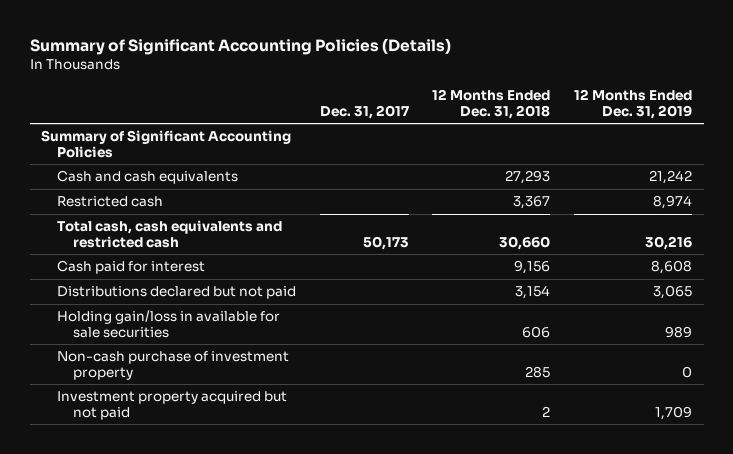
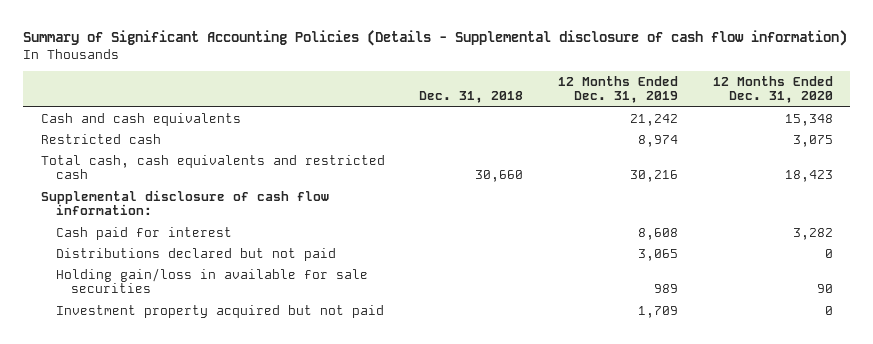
- Summary of Significant Accounting Policies (Details)
+ Summary of Significant Accounting Policies (Details - Supplemental disclosure of cash flow information)
- | Dec. 31, 2017 | 12 Months Ended Dec. 31, 2018 | 12 Months Ended Dec. 31, 2019
+ | Dec. 31, 2018 | 12 Months Ended Dec. 31, 2019 | 12 Months Ended Dec. 31, 2020
- Summary of Significant Accounting Policies
+ Supplemental disclosure of cash flow information:
- Non-cash purchase of investment property | | 285 | 0

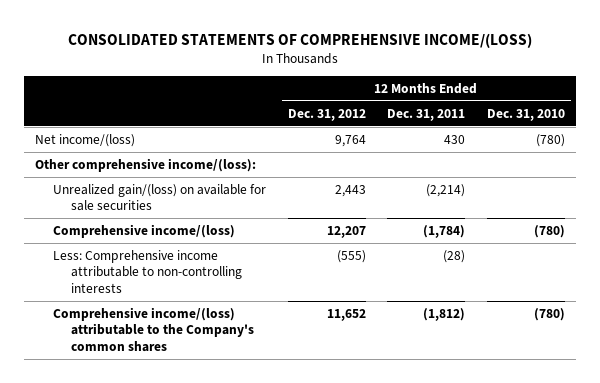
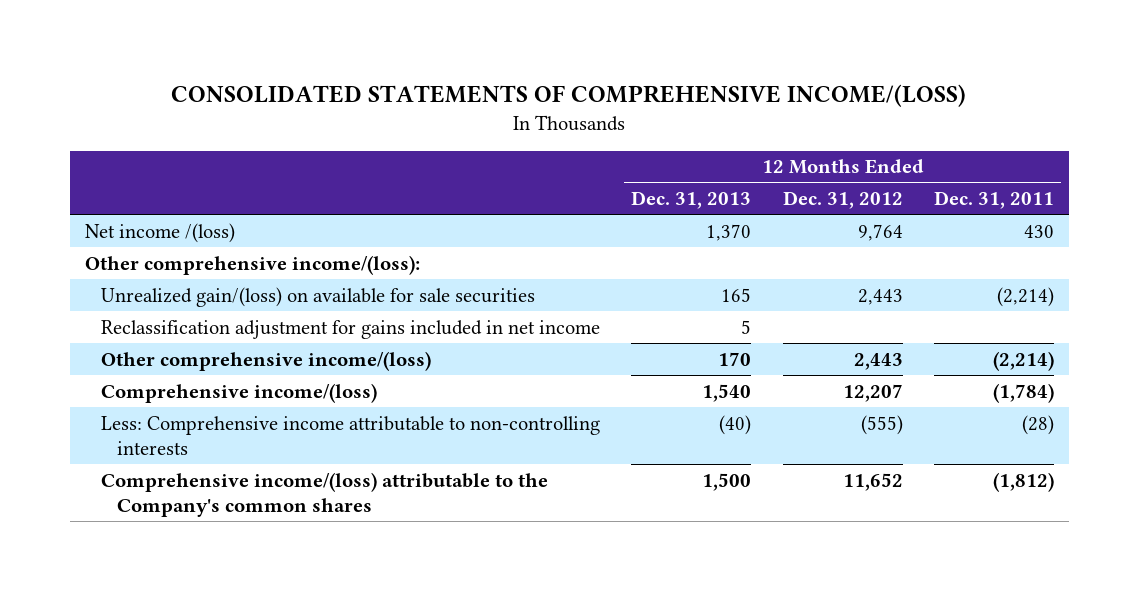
- | 12 Months Ended Dec. 31, 2012 | 12 Months Ended Dec. 31, 2011 | 12 Months Ended Dec. 31, 2010
+ | 12 Months Ended Dec. 31, 2013 | 12 Months Ended Dec. 31, 2012 | 12 Months Ended Dec. 31, 2011
- Net income/(loss) | 9,764 | 430 | (780)
+ Net income /(loss) | 1,370 | 9,764 | 430
+ Reclassification adjustment for gains included in net income | 5 | |
+ Other comprehensive income/(loss) | 170 | 2,443 | (2,214)

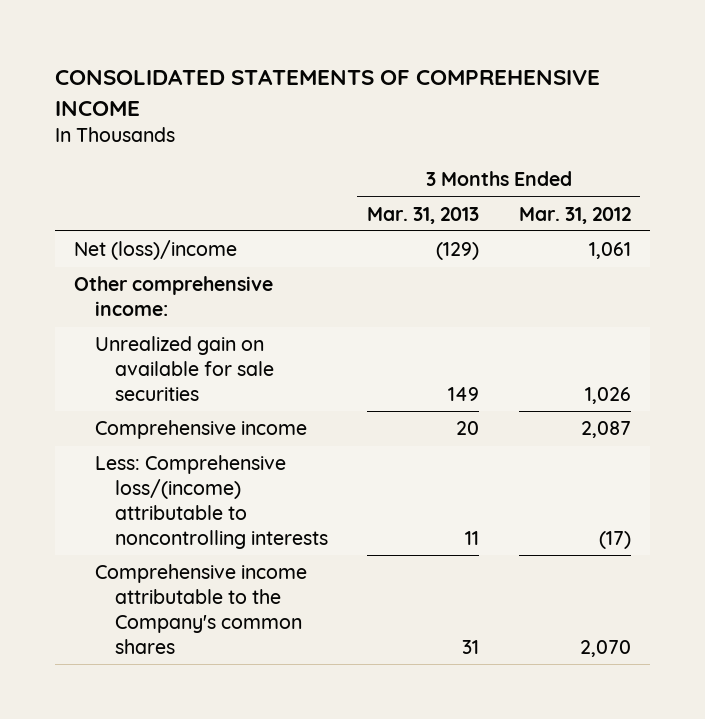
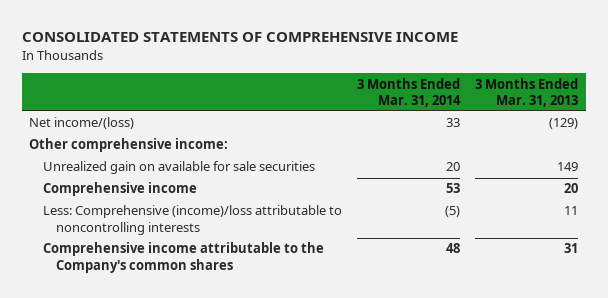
- | 3 Months Ended Mar. 31, 2013 | 3 Months Ended Mar. 31, 2012
+ | 3 Months Ended Mar. 31, 2014 | 3 Months Ended Mar. 31, 2013
- Net (loss)/income | (129) | 1,061
+ Net income/(loss) | 33 | (129)
- Less: Comprehensive loss/(income) attributable to noncontrolling interests | 11 | (17)
+ Less: Comprehensive (income)/loss attributable to noncontrolling interests | (5) | 11

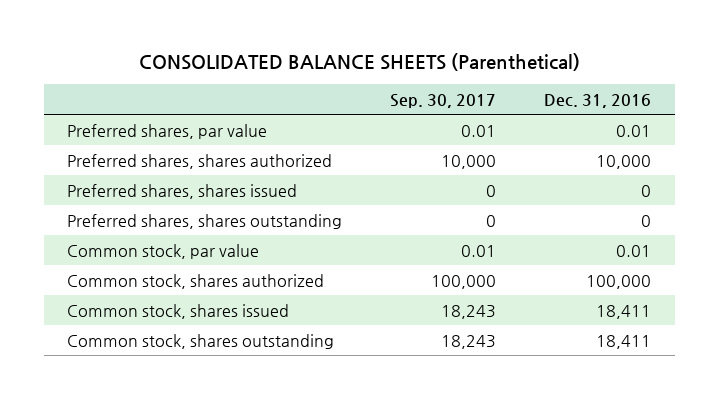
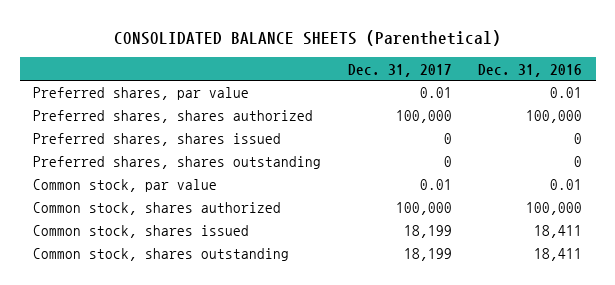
- | Sep. 30, 2017 | Dec. 31, 2016
+ | Dec. 31, 2017 | Dec. 31, 2016
- Preferred shares, shares authorized | 10,000 | 10,000
+ Preferred shares, shares authorized | 100,000 | 100,000

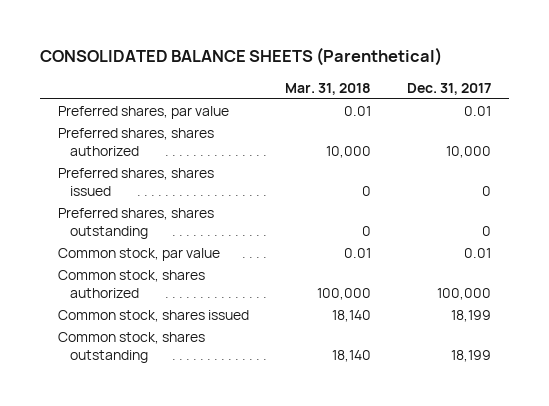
- | Dec. 31, 2017 | Dec. 31, 2016
+ | Mar. 31, 2018 | Dec. 31, 2017
- Preferred shares, shares authorized | 100,000 | 100,000
+ Preferred shares, shares authorized | 10,000 | 10,000

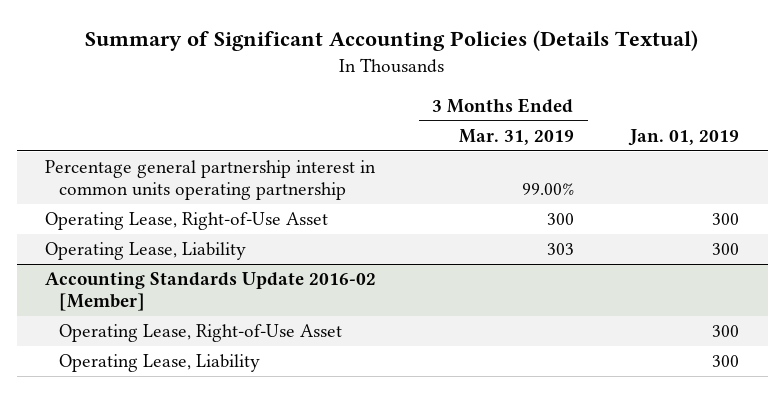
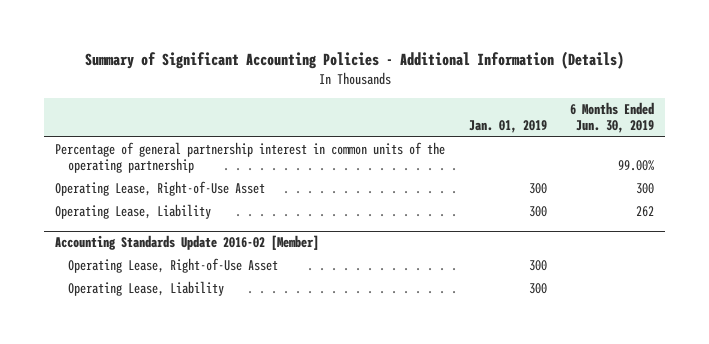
- Summary of Significant Accounting Policies (Details Textual)
+ Summary of Significant Accounting Policies - Additional Information (Details)
- | 3 Months Ended Mar. 31, 2019 | Jan. 01, 2019
+ | Jan. 01, 2019 | 6 Months Ended Jun. 30, 2019
- Percentage general partnership interest in common units operating partnership | 99.00% |
+ Percentage of general partnership interest in common units of the operating partnership | | 99.00%

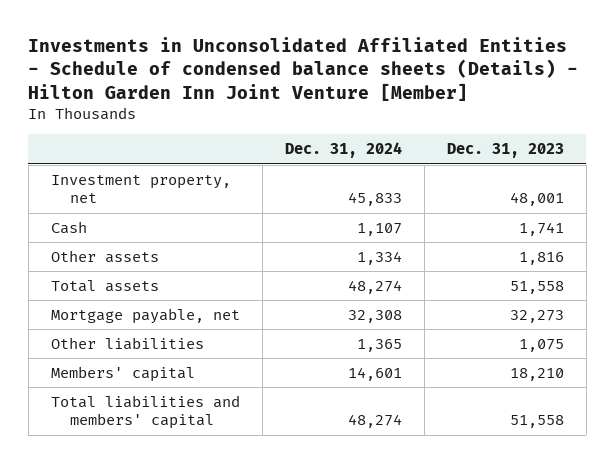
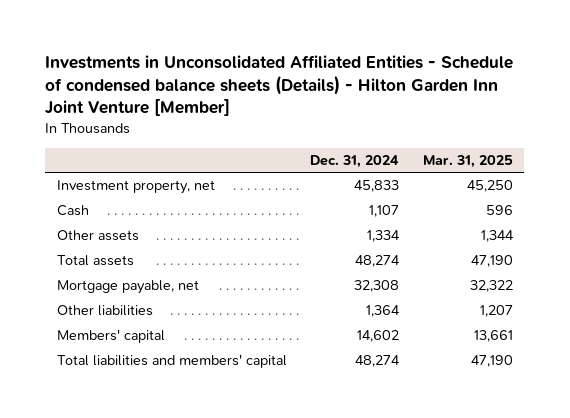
- | Dec. 31, 2024 | Dec. 31, 2023
+ | Dec. 31, 2024 | Mar. 31, 2025
- Other liabilities | 1,365 | 1,075
- Members' capital | 14,601 | 18,210
+ Other liabilities | 1,364 | 1,207
+ Members' capital | 14,602 | 13,661

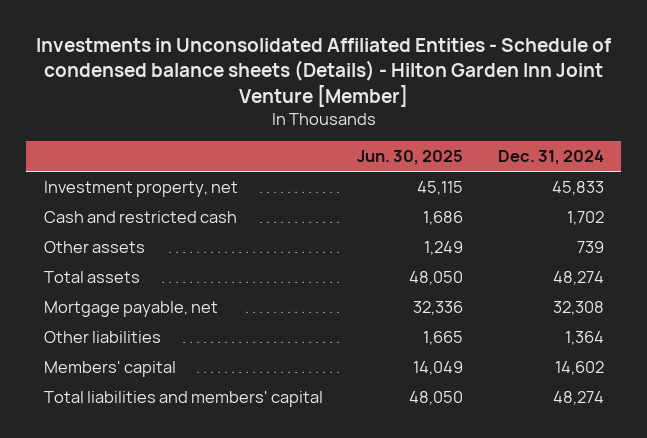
- | Dec. 31, 2024 | Mar. 31, 2025
+ | Jun. 30, 2025 | Dec. 31, 2024
- Cash | 1,107 | 596
- Other assets | 1,334 | 1,344
+ Cash and restricted cash | 1,686 | 1,702
+ Other assets | 1,249 | 739

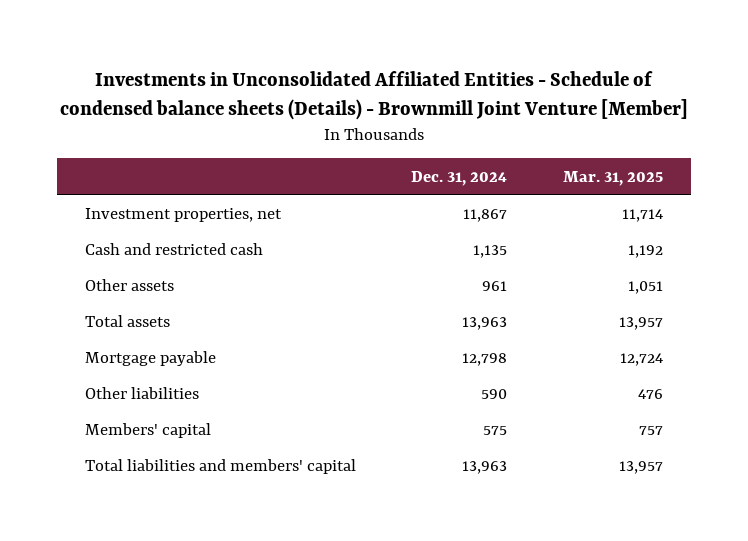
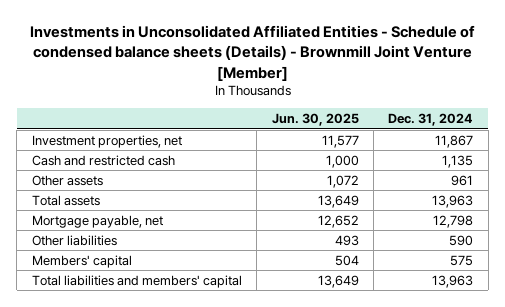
- | Dec. 31, 2024 | Mar. 31, 2025
+ | Jun. 30, 2025 | Dec. 31, 2024
- Mortgage payable | 12,798 | 12,724
+ Mortgage payable, net | 12,652 | 12,798

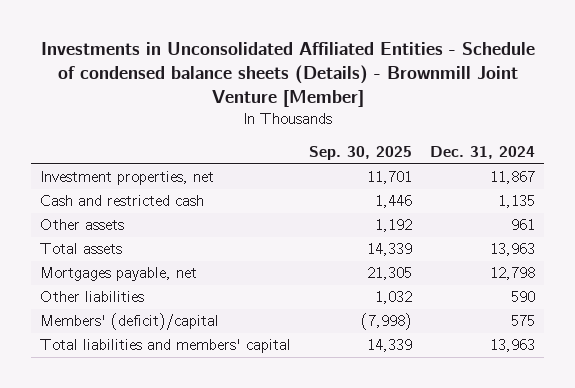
- | Jun. 30, 2025 | Dec. 31, 2024
+ | Sep. 30, 2025 | Dec. 31, 2024
- Mortgage payable, net | 12,652 | 12,798
+ Mortgages payable, net | 21,305 | 12,798
- Members' capital | 504 | 575
+ Members' (deficit)/capital | (7,998) | 575

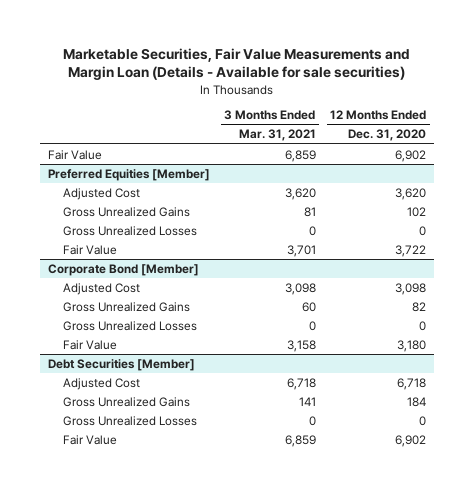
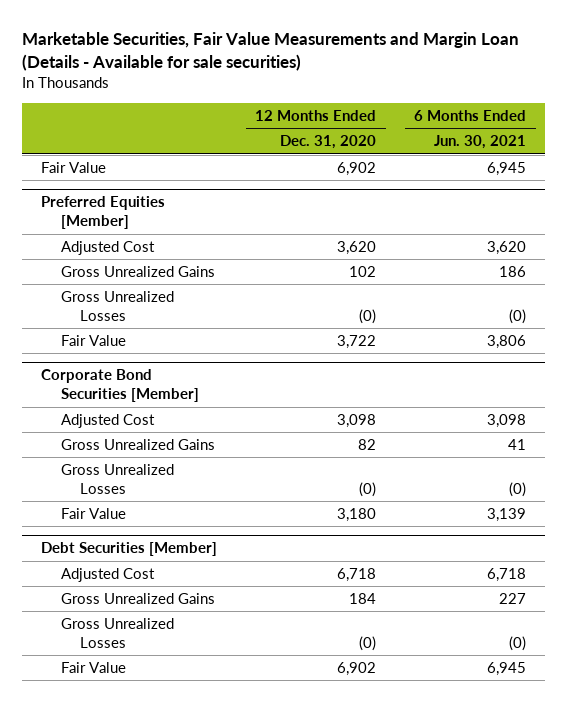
- | 3 Months Ended Mar. 31, 2021 | 12 Months Ended Dec. 31, 2020
+ | 12 Months Ended Dec. 31, 2020 | 6 Months Ended Jun. 30, 2021
@ Preferred Equities [Member]
- Gross Unrealized Losses | 0 | 0
+ Gross Unrealized Losses | (0) | (0)
- Corporate Bond [Member]
+ Corporate Bond Securities [Member]
- Gross Unrealized Losses | 0 | 0
+ Gross Unrealized Losses | (0) | (0)
@ Debt Securities [Member]
- Gross Unrealized Losses | 0 | 0
+ Gross Unrealized Losses | (0) | (0)

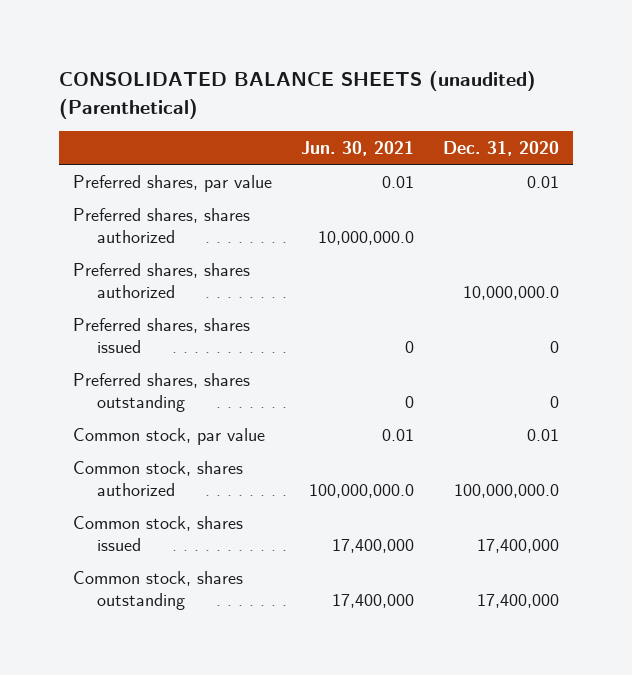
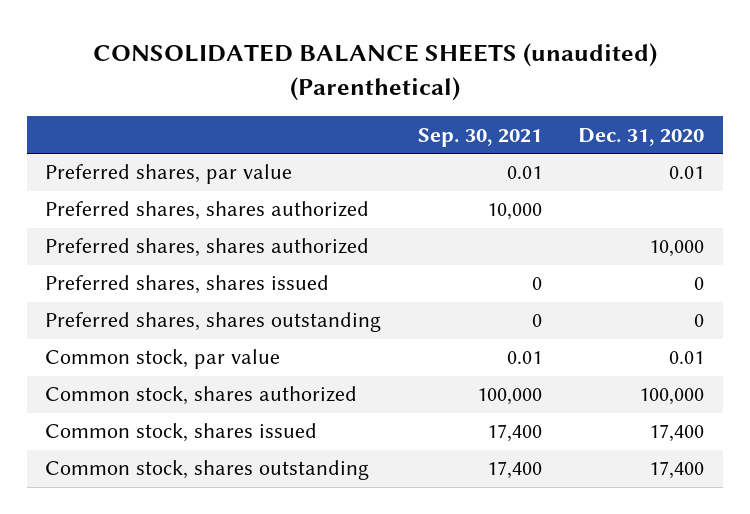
- | Jun. 30, 2021 | Dec. 31, 2020
+ | Sep. 30, 2021 | Dec. 31, 2020
- Preferred shares, shares authorized | | 10,000,000.0
+ Preferred shares, shares authorized | | 10,000
- Common stock, shares authorized | 100,000,000.0 | 100,000,000.0
- Common stock, shares issued | 17,400,000 | 17,400,000
- Common stock, shares outstanding | 17,400,000 | 17,400,000
+ Common stock, shares authorized | 100,000 | 100,000
+ Common stock, shares issued | 17,400 | 17,400
+ Common stock, shares outstanding | 17,400 | 17,400

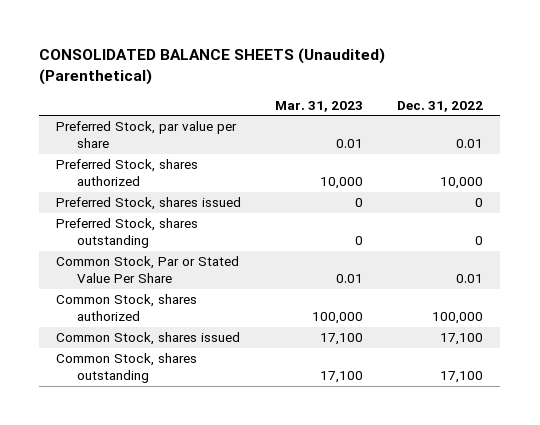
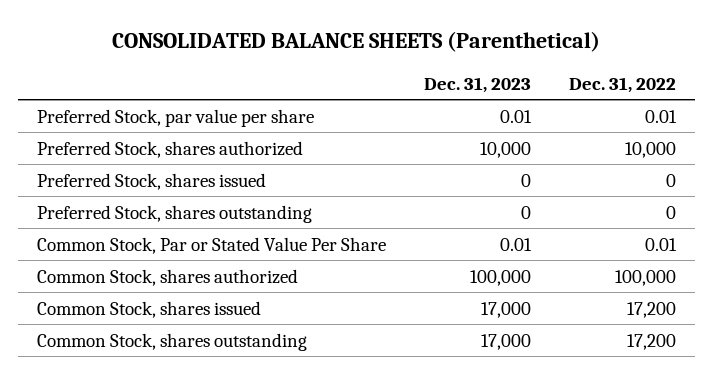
- CONSOLIDATED BALANCE SHEETS (Unaudited) (Parenthetical)
+ CONSOLIDATED BALANCE SHEETS (Parenthetical)
- | Mar. 31, 2023 | Dec. 31, 2022
+ | Dec. 31, 2023 | Dec. 31, 2022
- Common Stock, shares issued | 17,100 | 17,100
- Common Stock, shares outstanding | 17,100 | 17,100
+ Common Stock, shares issued | 17,000 | 17,200
+ Common Stock, shares outstanding | 17,000 | 17,200

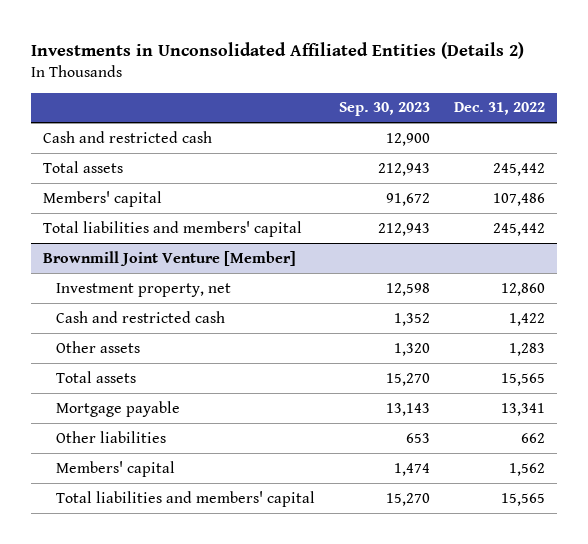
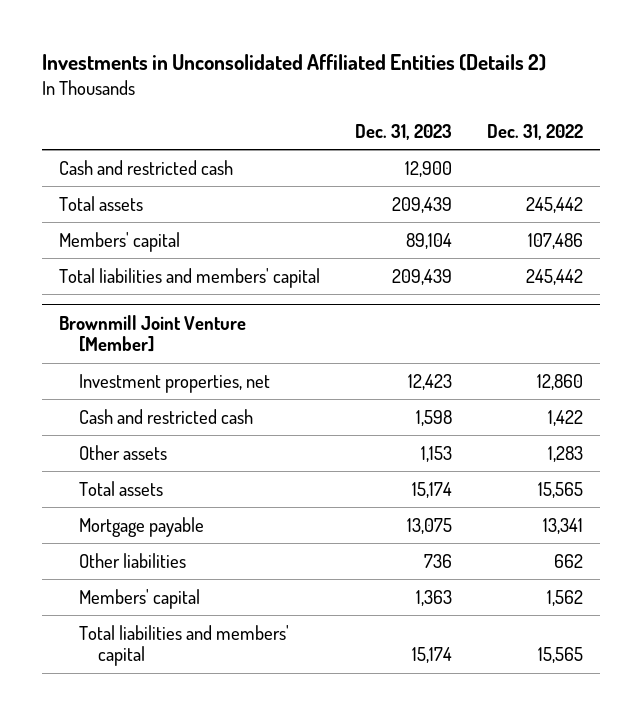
- | Sep. 30, 2023 | Dec. 31, 2022
+ | Dec. 31, 2023 | Dec. 31, 2022
@ Brownmill Joint Venture [Member]
- Investment property, net | 12,598 | 12,860
+ Investment properties, net | 12,423 | 12,860

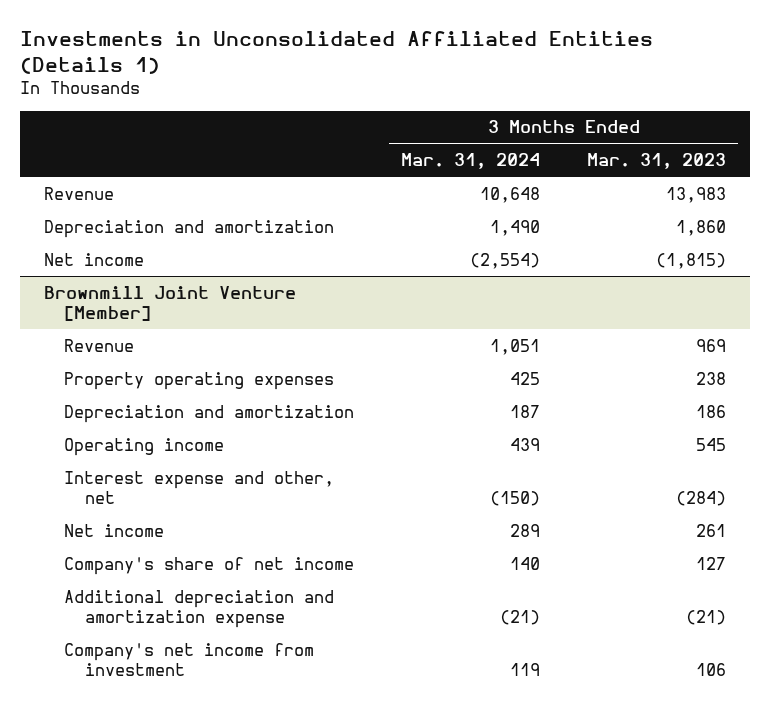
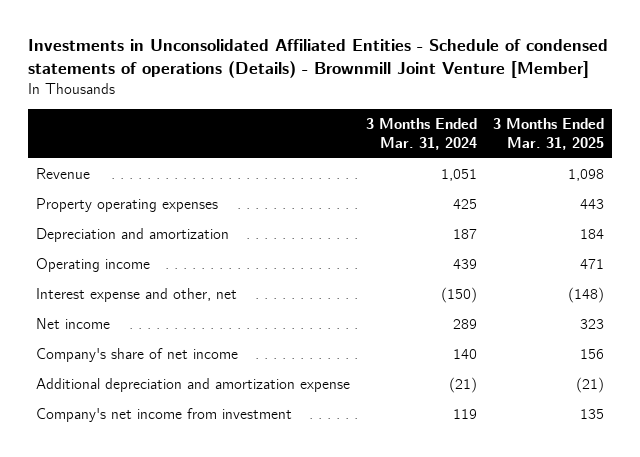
- Investments in Unconsolidated Affiliated Entities (Details 1)
+ Investments in Unconsolidated Affiliated Entities - Schedule of condensed statements of operations (Details) - Brownmill Joint Venture [Member]
- | 3 Months Ended Mar. 31, 2024 | 3 Months Ended Mar. 31, 2023
+ | 3 Months Ended Mar. 31, 2024 | 3 Months Ended Mar. 31, 2025
- Revenue | 10,648 | 13,983
- Depreciation and amortization | 1,490 | 1,860
- Net income | (2,554) | (1,815)
- Brownmill Joint Venture [Member]

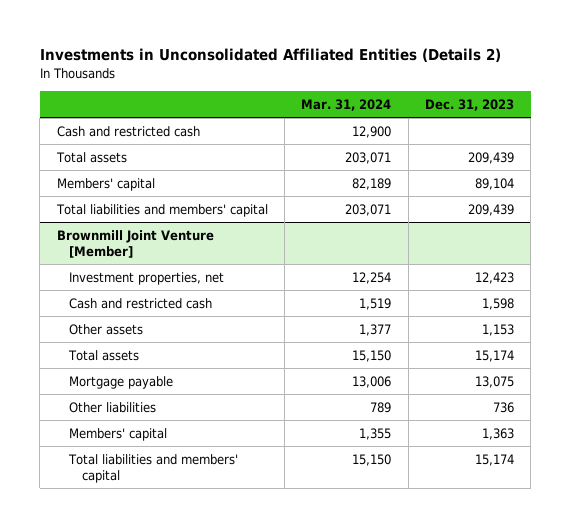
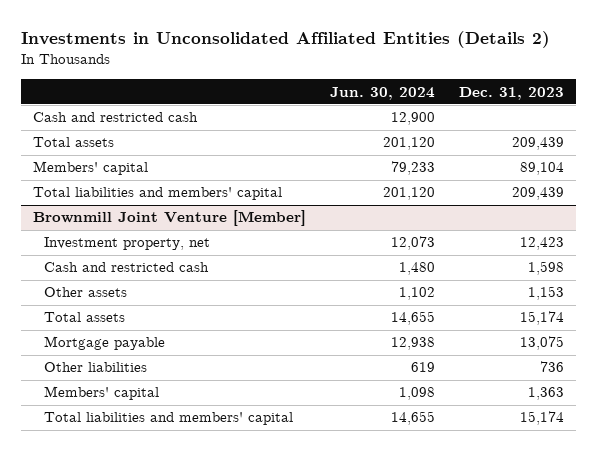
- | Mar. 31, 2024 | Dec. 31, 2023
+ | Jun. 30, 2024 | Dec. 31, 2023
@ Brownmill Joint Venture [Member]
- Investment properties, net | 12,254 | 12,423
+ Investment property, net | 12,073 | 12,423

